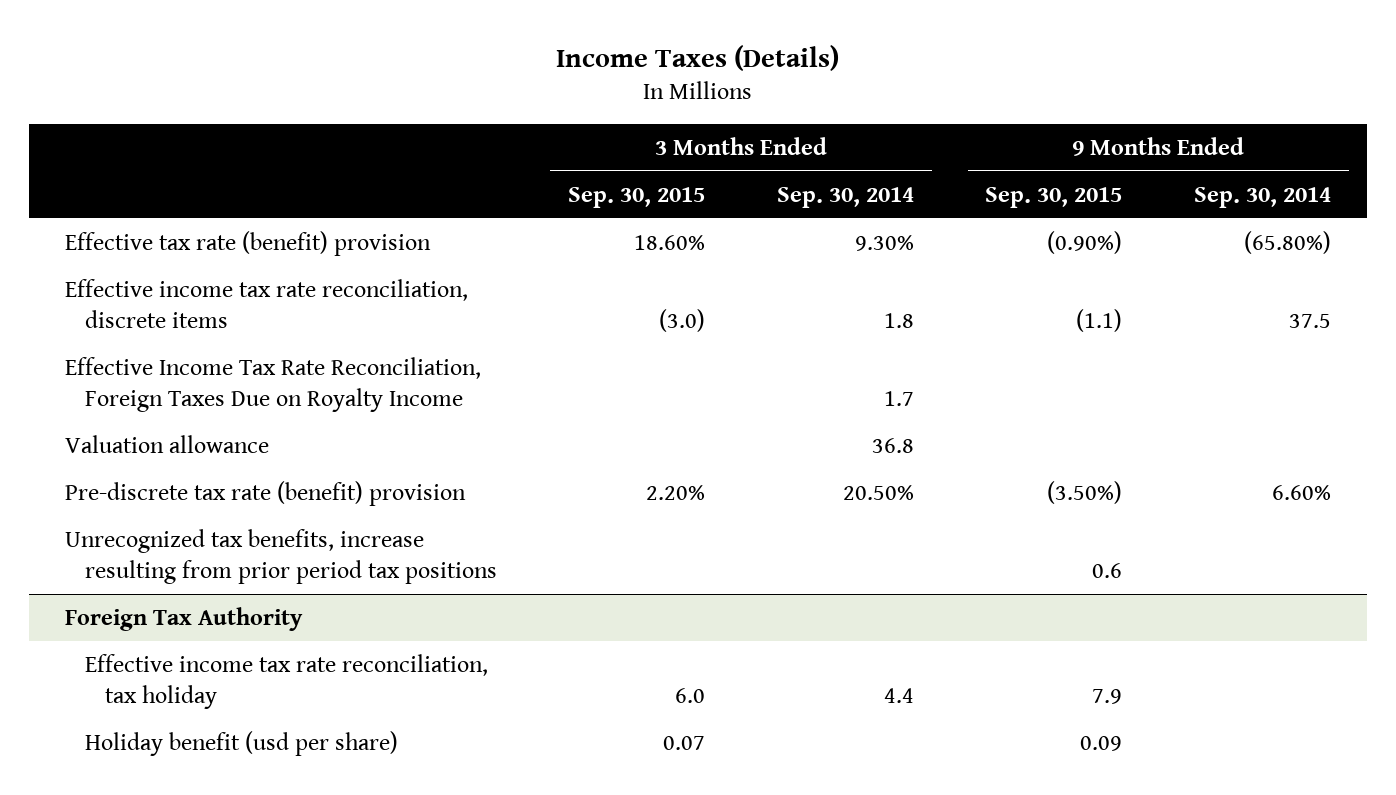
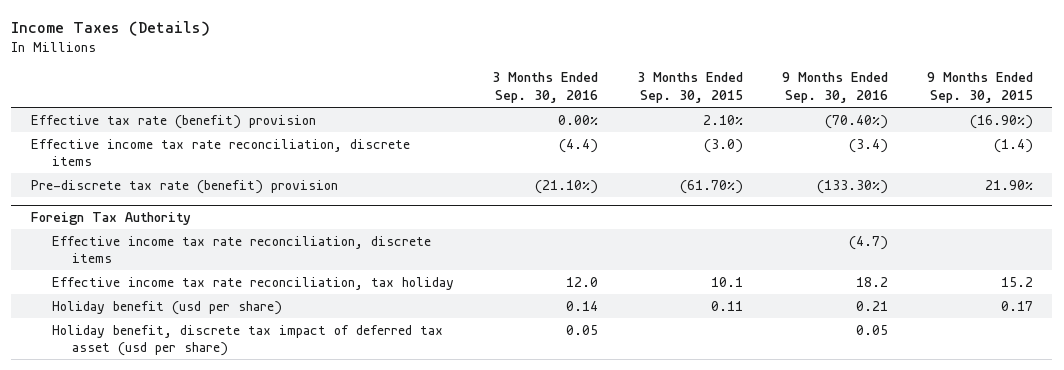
- | 3 Months Ended Sep. 30, 2015 | 3 Months Ended Sep. 30, 2014 | 9 Months Ended Sep. 30, 2015 | 9 Months Ended Sep. 30, 2014
+ | 3 Months Ended Sep. 30, 2016 | 3 Months Ended Sep. 30, 2015 | 9 Months Ended Sep. 30, 2016 | 9 Months Ended Sep. 30, 2015
- Effective tax rate (benefit) provision | 18.60% | 9.30% | (0.90%) | (65.80%)
- Effective income tax rate reconciliation, discrete items | (3.0) | 1.8 | (1.1) | 37.5
- Effective Income Tax Rate Reconciliation, Foreign Taxes Due on Royalty Income | | 1.7 | |
- Valuation allowance | | 36.8 | |
- Pre-discrete tax rate (benefit) provision | 2.20% | 20.50% | (3.50%) | 6.60%
- Unrecognized tax benefits, increase resulting from prior period tax positions | | | 0.6 |
+ Effective tax rate (benefit) provision | 0.00% | 2.10% | (70.40%) | (16.90%)
+ Effective income tax rate reconciliation, discrete items | (4.4) | (3.0) | (3.4) | (1.4)
+ Pre-discrete tax rate (benefit) provision | (21.10%) | (61.70%) | (133.30%) | 21.90%
@ Foreign Tax Authority
- Effective income tax rate reconciliation, tax holiday | 6.0 | 4.4 | 7.9 |
- Holiday benefit (usd per share) | 0.07 | | 0.09 |
+ Effective income tax rate reconciliation, discrete items | | | (4.7) |
+ Effective income tax rate reconciliation, tax holiday | 12.0 | 10.1 | 18.2 | 15.2
+ Holiday benefit (usd per share) | 0.14 | 0.11 | 0.21 | 0.17
+ Holiday benefit, discrete tax impact of deferred tax asset (usd per share) | 0.05 | | 0.05 |

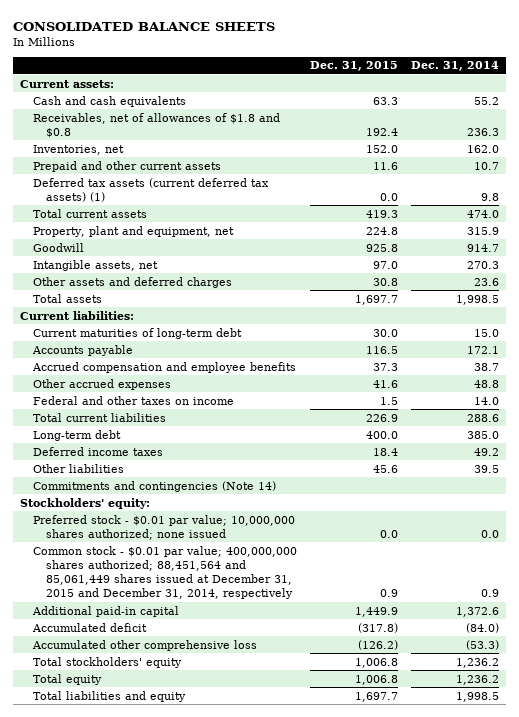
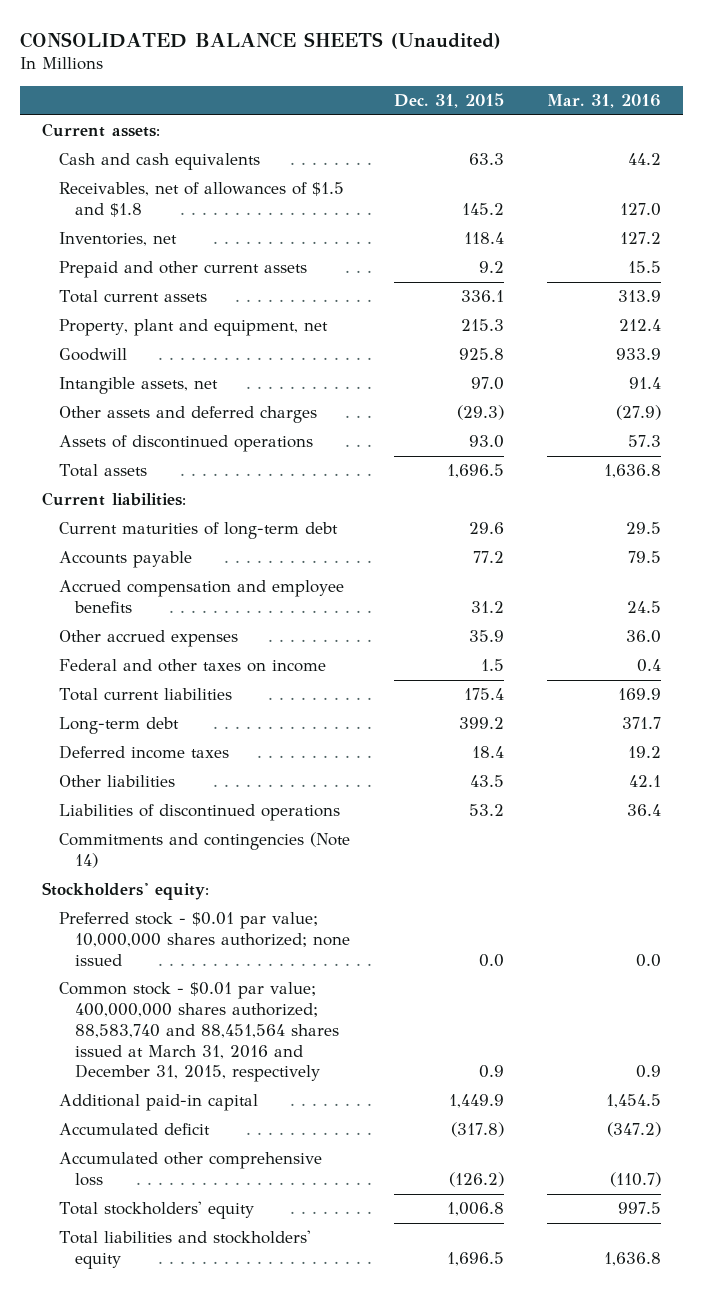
- CONSOLIDATED BALANCE SHEETS
+ CONSOLIDATED BALANCE SHEETS (Unaudited)
- | Dec. 31, 2015 | Dec. 31, 2014
+ | Dec. 31, 2015 | Mar. 31, 2016
- Receivables, net of allowances of $1.8 and $0.8 | 192.4 | 236.3
- Inventories, net | 152.0 | 162.0
- Prepaid and other current assets | 11.6 | 10.7
- Deferred tax assets (current deferred tax assets) (1) | 0.0 | 9.8
- Total current assets | 419.3 | 474.0
- Property, plant and equipment, net | 224.8 | 315.9
+ Receivables, net of allowances of $1.5 and $1.8 | 145.2 | 127.0
+ Inventories, net | 118.4 | 127.2
+ Prepaid and other current assets | 9.2 | 15.5
+ Total current assets | 336.1 | 313.9
+ Property, plant and equipment, net | 215.3 | 212.4
- Other assets and deferred charges | 30.8 | 23.6
- Total assets | 1,697.7 | 1,998.5
+ Other assets and deferred charges | (29.3) | (27.9)
+ Assets of discontinued operations | 93.0 | 57.3
+ Total assets | 1,696.5 | 1,636.8
- Current maturities of long-term debt | 30.0 | 15.0
- Accounts payable | 116.5 | 172.1
- Accrued compensation and employee benefits | 37.3 | 38.7
- Other accrued expenses | 41.6 | 48.8
+ Current maturities of long-term debt | 29.6 | 29.5
+ Accounts payable | 77.2 | 79.5
+ Accrued compensation and employee benefits | 31.2 | 24.5
+ Other accrued expenses | 35.9 | 36.0
- Total current liabilities | 226.9 | 288.6
- Long-term debt | 400.0 | 385.0
+ Total current liabilities | 175.4 | 169.9
+ Long-term debt | 399.2 | 371.7
- Other liabilities | 45.6 | 39.5
+ Other liabilities | 43.5 | 42.1
+ Liabilities of discontinued operations | 53.2 | 36.4
- Common stock - $0.01 par value; 400,000,000 shares authorized; 88,451,564 and 85,061,449 shares issued at December 31, 2015 and December 31, 2014, respectively | 0.9 | 0.9
+ Common stock - $0.01 par value; 400,000,000 shares authorized; 88,583,740 and 88,451,564 shares issued at March 31, 2016 and December 31, 2015, respectively | 0.9 | 0.9
- Total equity | 1,006.8 | 1,236.2
- Total liabilities and equity | 1,697.7 | 1,998.5
+ Total liabilities and stockholders' equity | 1,696.5 | 1,636.8

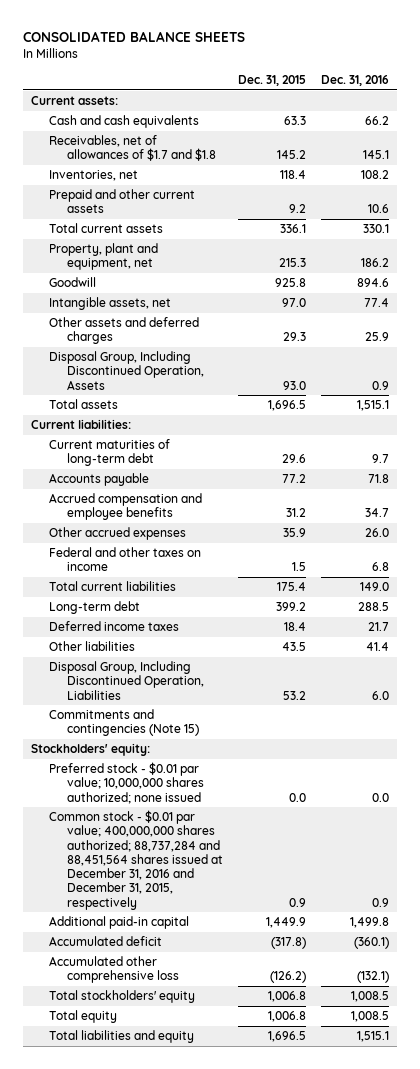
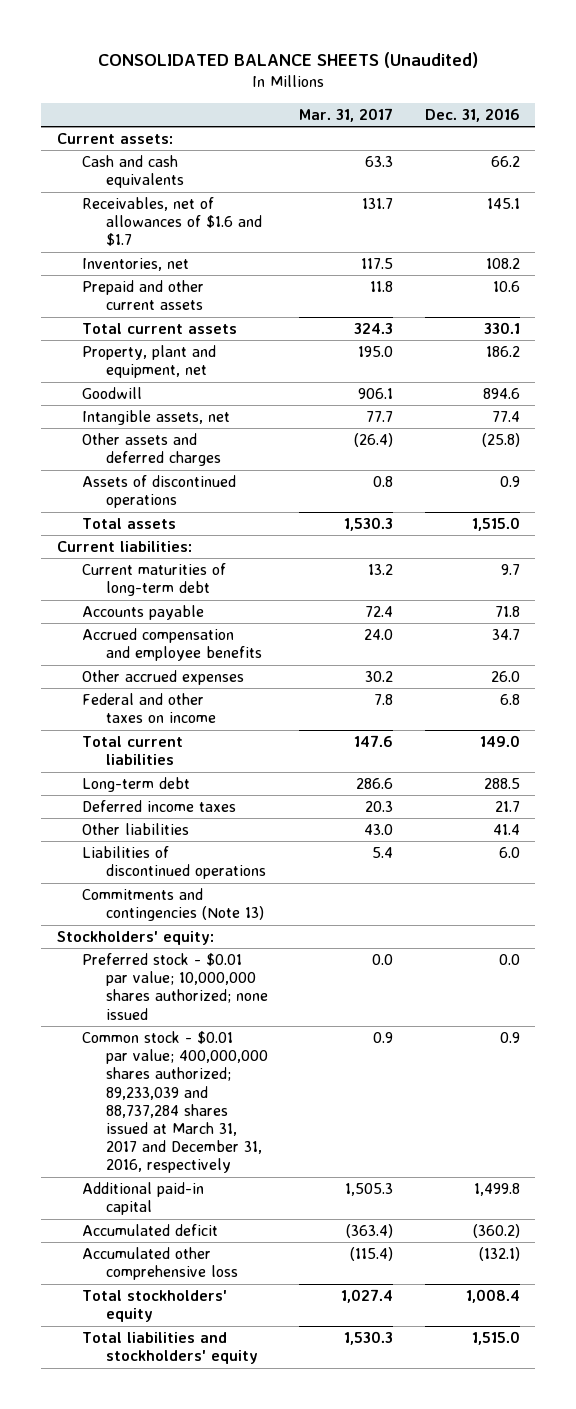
- CONSOLIDATED BALANCE SHEETS
+ CONSOLIDATED BALANCE SHEETS (Unaudited)
- | Dec. 31, 2015 | Dec. 31, 2016
+ | Mar. 31, 2017 | Dec. 31, 2016
- Receivables, net of allowances of $1.7 and $1.8 | 145.2 | 145.1
+ Receivables, net of allowances of $1.6 and $1.7 | 131.7 | 145.1
- Other assets and deferred charges | 29.3 | 25.9
- Disposal Group, Including Discontinued Operation, Assets | 93.0 | 0.9
- Total assets | 1,696.5 | 1,515.1
+ Other assets and deferred charges | (26.4) | (25.8)
+ Assets of discontinued operations | 0.8 | 0.9
+ Total assets | 1,530.3 | 1,515.0
- Disposal Group, Including Discontinued Operation, Liabilities | 53.2 | 6.0
- Commitments and contingencies (Note 15)
+ Liabilities of discontinued operations | 5.4 | 6.0
+ Commitments and contingencies (Note 13)
- Common stock - $0.01 par value; 400,000,000 shares authorized; 88,737,284 and 88,451,564 shares issued at December 31, 2016 and December 31, 2015, respectively | 0.9 | 0.9
+ Common stock - $0.01 par value; 400,000,000 shares authorized; 89,233,039 and 88,737,284 shares issued at March 31, 2017 and December 31, 2016, respectively | 0.9 | 0.9
- Accumulated deficit | (317.8) | (360.1)
+ Accumulated deficit | (363.4) | (360.2)
- Total stockholders' equity | 1,006.8 | 1,008.5
- Total equity | 1,006.8 | 1,008.5
- Total liabilities and equity | 1,696.5 | 1,515.1
+ Total stockholders' equity | 1,027.4 | 1,008.4
+ Total liabilities and stockholders' equity | 1,530.3 | 1,515.0

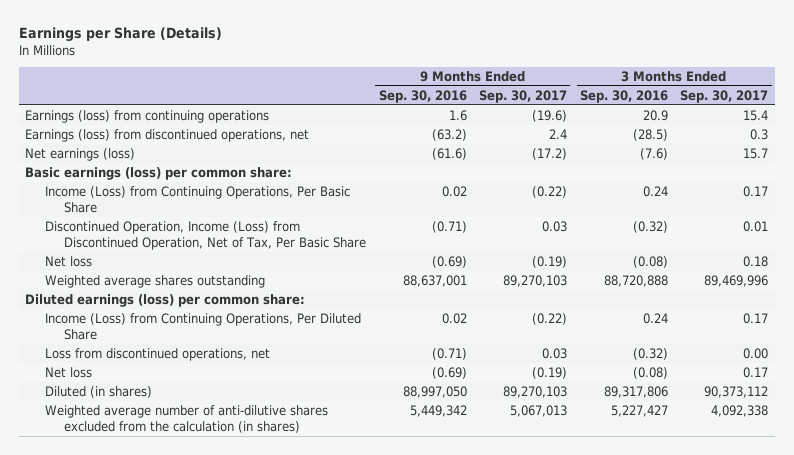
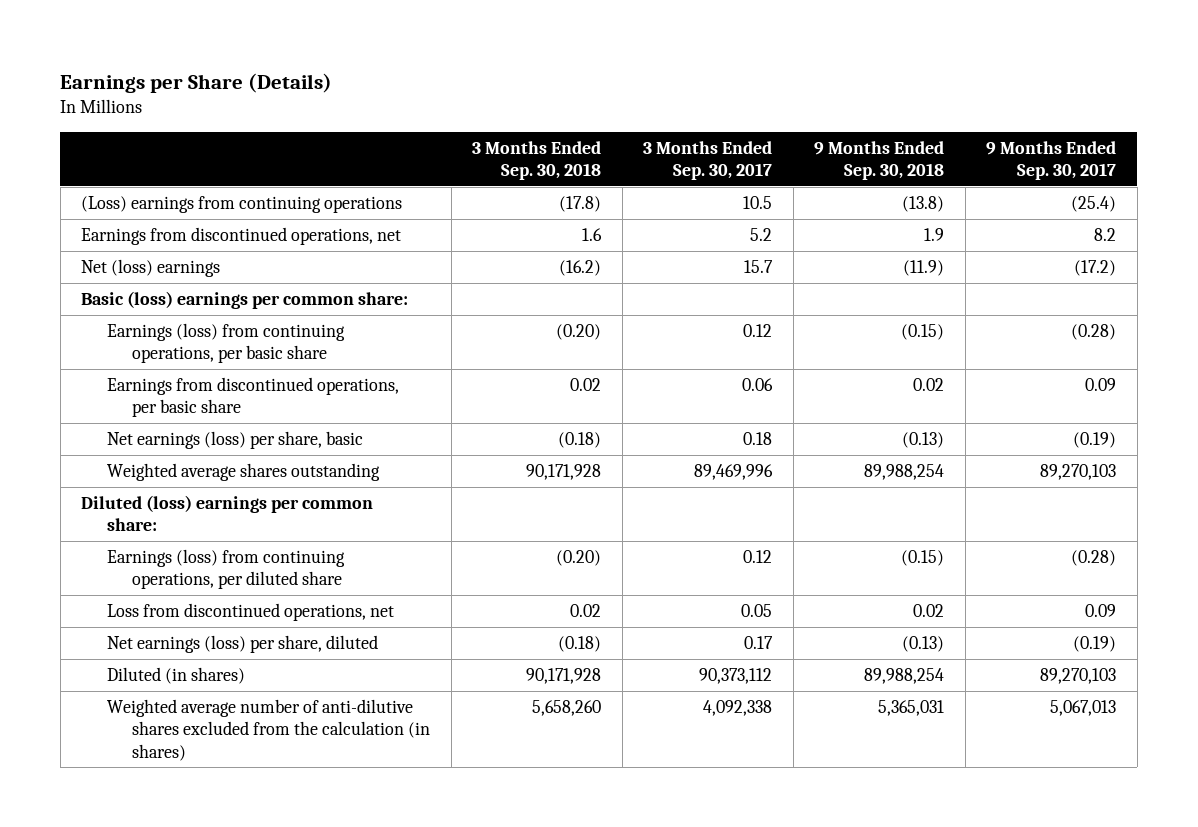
- | 9 Months Ended Sep. 30, 2016 | 9 Months Ended Sep. 30, 2017 | 3 Months Ended Sep. 30, 2016 | 3 Months Ended Sep. 30, 2017
+ | 3 Months Ended Sep. 30, 2018 | 3 Months Ended Sep. 30, 2017 | 9 Months Ended Sep. 30, 2018 | 9 Months Ended Sep. 30, 2017
- Earnings (loss) from continuing operations | 1.6 | (19.6) | 20.9 | 15.4
- Earnings (loss) from discontinued operations, net | (63.2) | 2.4 | (28.5) | 0.3
- Net earnings (loss) | (61.6) | (17.2) | (7.6) | 15.7
- Basic earnings (loss) per common share:
- Income (Loss) from Continuing Operations, Per Basic Share | 0.02 | (0.22) | 0.24 | 0.17
- Discontinued Operation, Income (Loss) from Discontinued Operation, Net of Tax, Per Basic Share | (0.71) | 0.03 | (0.32) | 0.01
- Net loss | (0.69) | (0.19) | (0.08) | 0.18
+ (Loss) earnings from continuing operations | (17.8) | 10.5 | (13.8) | (25.4)
+ Earnings from discontinued operations, net | 1.6 | 5.2 | 1.9 | 8.2
+ Net (loss) earnings | (16.2) | 15.7 | (11.9) | (17.2)
+ Basic (loss) earnings per common share:
+ Earnings (loss) from continuing operations, per basic share | (0.20) | 0.12 | (0.15) | (0.28)
+ Earnings from discontinued operations, per basic share | 0.02 | 0.06 | 0.02 | 0.09
+ Net earnings (loss) per share, basic | (0.18) | 0.18 | (0.13) | (0.19)
- Diluted earnings (loss) per common share:
- Income (Loss) from Continuing Operations, Per Diluted Share | 0.02 | (0.22) | 0.24 | 0.17
- Loss from discontinued operations, net | (0.71) | 0.03 | (0.32) | 0.00
- Net loss | (0.69) | (0.19) | (0.08) | 0.17
+ Diluted (loss) earnings per common share:
+ Earnings (loss) from continuing operations, per diluted share | (0.20) | 0.12 | (0.15) | (0.28)
+ Loss from discontinued operations, net | 0.02 | 0.05 | 0.02 | 0.09
+ Net earnings (loss) per share, diluted | (0.18) | 0.17 | (0.13) | (0.19)

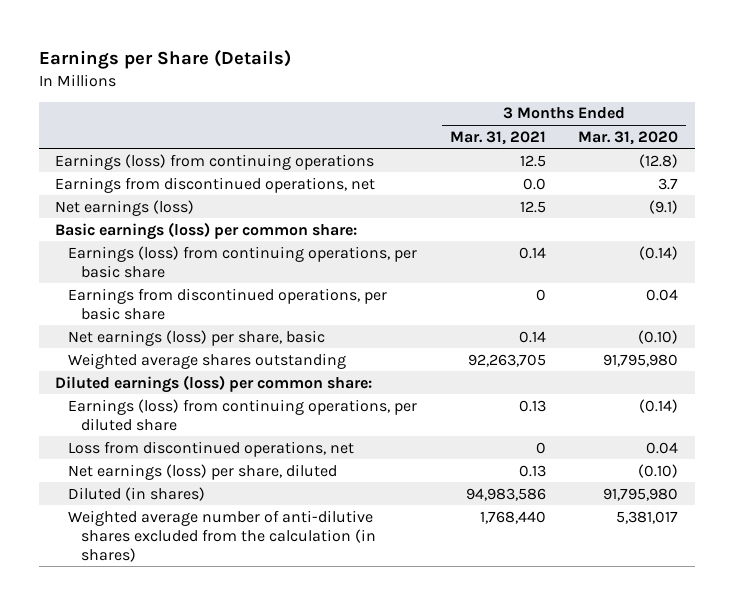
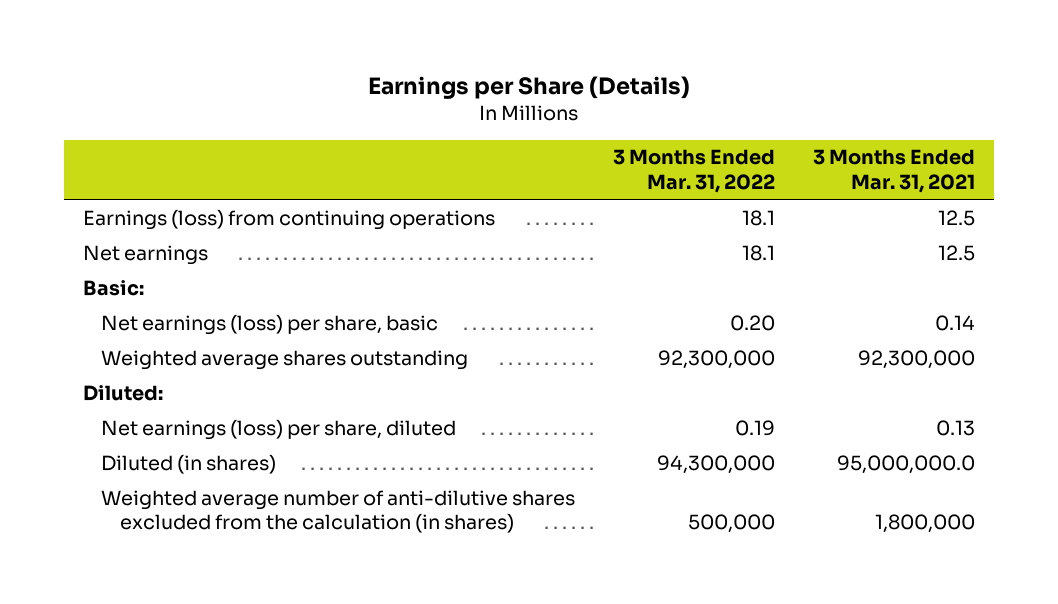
- | 3 Months Ended Mar. 31, 2021 | 3 Months Ended Mar. 31, 2020
+ | 3 Months Ended Mar. 31, 2022 | 3 Months Ended Mar. 31, 2021
- Earnings from discontinued operations, net | 0.0 | 3.7
- Net earnings (loss) | 12.5 | (9.1)
- Basic earnings (loss) per common share:
- Earnings (loss) from continuing operations, per basic share | 0.14 | (0.14)
- Earnings from discontinued operations, per basic share | 0 | 0.04
+ Net earnings | 18.1 | 12.5
+ Basic:
- Weighted average shares outstanding | 92,263,705 | 91,795,980
- Diluted earnings (loss) per common share:
- Earnings (loss) from continuing operations, per diluted share | 0.13 | (0.14)
- Loss from discontinued operations, net | 0 | 0.04
+ Weighted average shares outstanding | 92,300,000 | 92,300,000
+ Diluted:
- Diluted (in shares) | 94,983,586 | 91,795,980
- Weighted average number of anti-dilutive shares excluded from the calculation (in shares) | 1,768,440 | 5,381,017
+ Diluted (in shares) | 94,300,000 | 95,000,000.0
+ Weighted average number of anti-dilutive shares excluded from the calculation (in shares) | 500,000 | 1,800,000

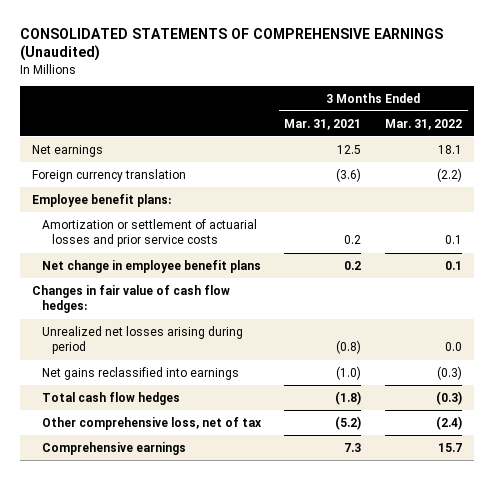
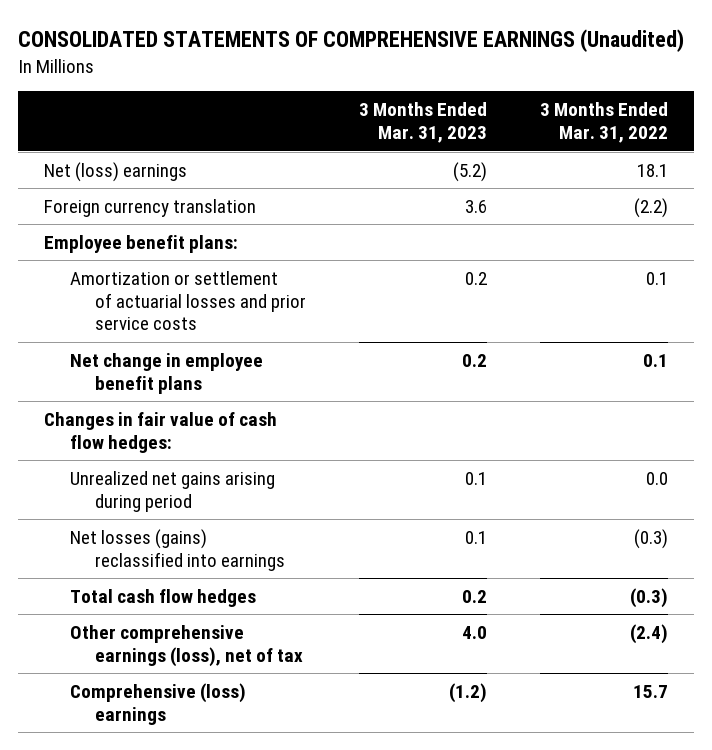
- | 3 Months Ended Mar. 31, 2021 | 3 Months Ended Mar. 31, 2022
+ | 3 Months Ended Mar. 31, 2023 | 3 Months Ended Mar. 31, 2022
- Net earnings | 12.5 | 18.1
+ Net (loss) earnings | (5.2) | 18.1
- Unrealized net losses arising during period | (0.8) | 0.0
- Net gains reclassified into earnings | (1.0) | (0.3)
+ Unrealized net gains arising during period | 0.1 | 0.0
+ Net losses (gains) reclassified into earnings | 0.1 | (0.3)
- Other comprehensive loss, net of tax | (5.2) | (2.4)
- Comprehensive earnings | 7.3 | 15.7
+ Other comprehensive earnings (loss), net of tax | 4.0 | (2.4)
+ Comprehensive (loss) earnings | (1.2) | 15.7

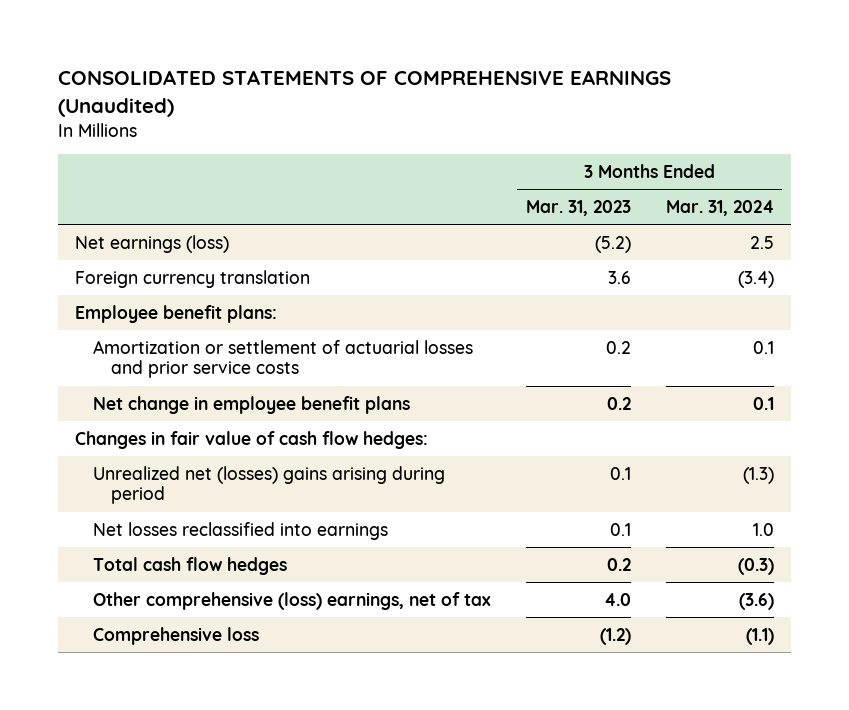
- | 3 Months Ended Mar. 31, 2023 | 3 Months Ended Mar. 31, 2022
+ | 3 Months Ended Mar. 31, 2023 | 3 Months Ended Mar. 31, 2024
- Net (loss) earnings | (5.2) | 18.1
+ Net earnings (loss) | (5.2) | 2.5
- Unrealized net gains arising during period | 0.1 | 0.0
- Net losses (gains) reclassified into earnings | 0.1 | (0.3)
+ Unrealized net (losses) gains arising during period | 0.1 | (1.3)
+ Net losses reclassified into earnings | 0.1 | 1.0
- Other comprehensive earnings (loss), net of tax | 4.0 | (2.4)
- Comprehensive (loss) earnings | (1.2) | 15.7
+ Other comprehensive (loss) earnings, net of tax | 4.0 | (3.6)
+ Comprehensive loss | (1.2) | (1.1)

